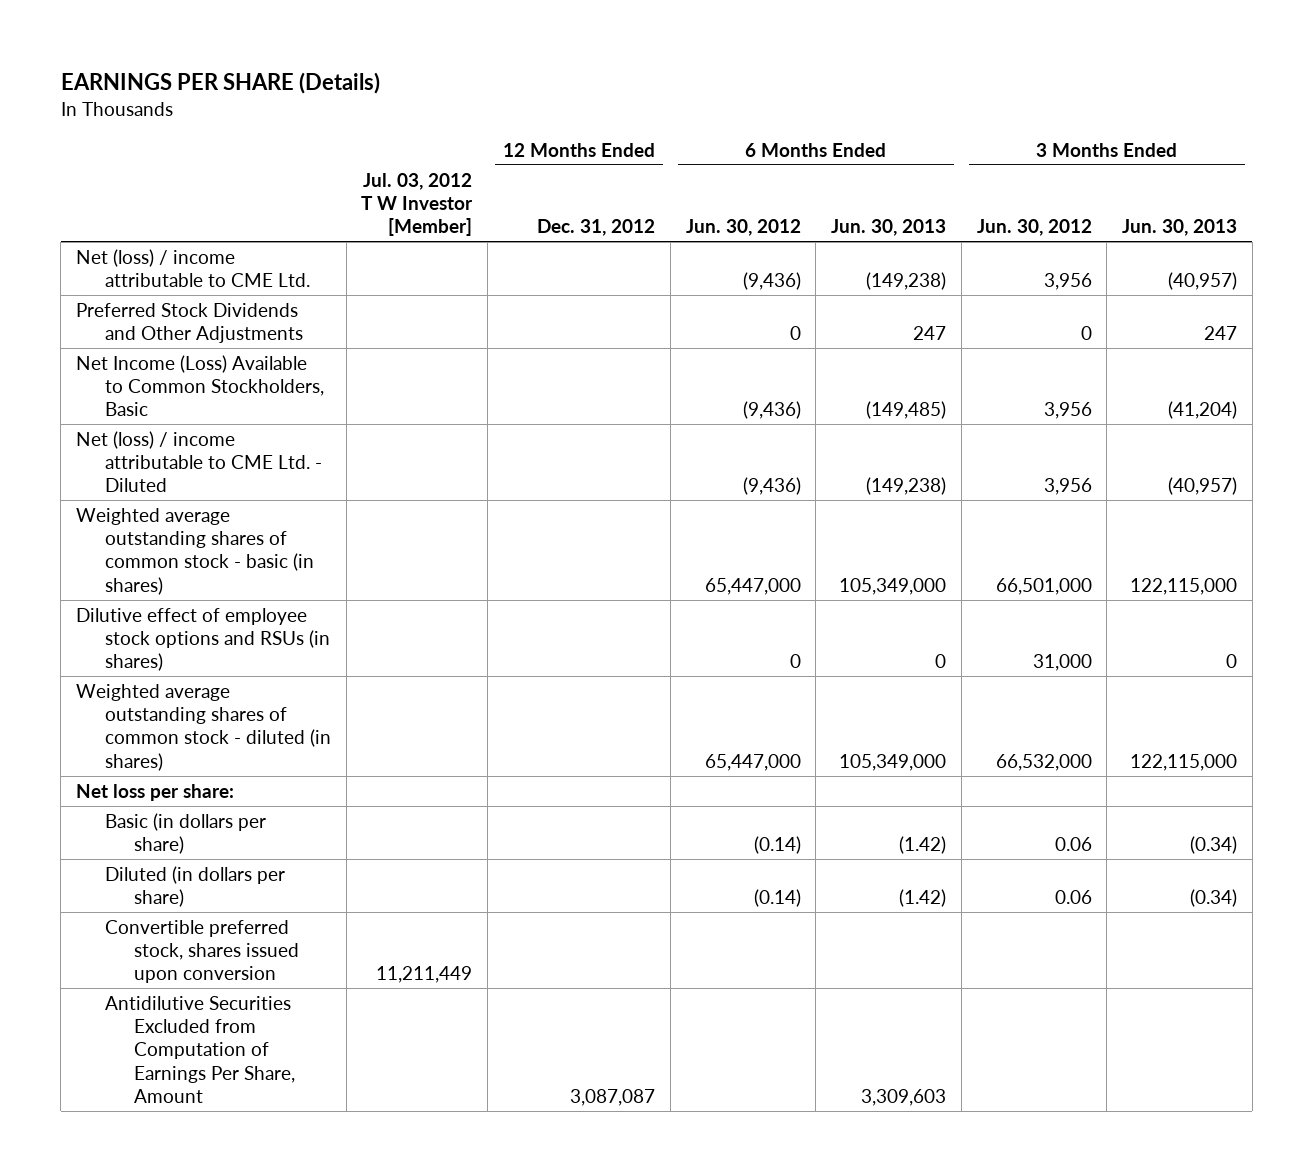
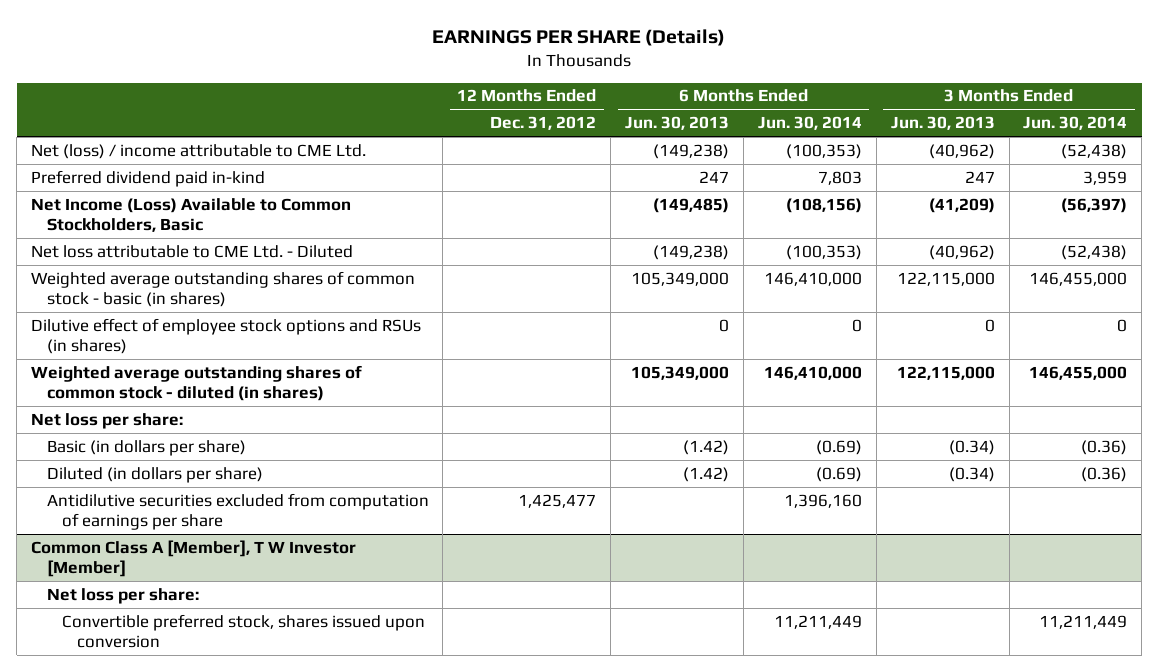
- | Jul. 03, 2012 T W Investor [Member] | 12 Months Ended Dec. 31, 2012 | 6 Months Ended Jun. 30, 2012 | 6 Months Ended Jun. 30, 2013 | 3 Months Ended Jun. 30, 2012 | 3 Months Ended Jun. 30, 2013
+ | 12 Months Ended Dec. 31, 2012 | 6 Months Ended Jun. 30, 2013 | 6 Months Ended Jun. 30, 2014 | 3 Months Ended Jun. 30, 2013 | 3 Months Ended Jun. 30, 2014
- Net (loss) / income attributable to CME Ltd. | | | (9,436) | (149,238) | 3,956 | (40,957)
- Preferred Stock Dividends and Other Adjustments | | | 0 | 247 | 0 | 247
- Net Income (Loss) Available to Common Stockholders, Basic | | | (9,436) | (149,485) | 3,956 | (41,204)
- Net (loss) / income attributable to CME Ltd. - Diluted | | | (9,436) | (149,238) | 3,956 | (40,957)
+ Net (loss) / income attributable to CME Ltd. | | (149,238) | (100,353) | (40,962) | (52,438)
+ Preferred dividend paid in-kind | | 247 | 7,803 | 247 | 3,959
+ Net Income (Loss) Available to Common Stockholders, Basic | | (149,485) | (108,156) | (41,209) | (56,397)
+ Net loss attributable to CME Ltd. - Diluted | | (149,238) | (100,353) | (40,962) | (52,438)
+ Antidilutive securities excluded from computation of earnings per share | 1,425,477 | | 1,396,160 | |
+ Common Class A [Member], T W Investor [Member]
+ Net loss per share:
- Antidilutive Securities Excluded from Computation of Earnings Per Share, Amount | | 3,087,087 | | 3,309,603 | |

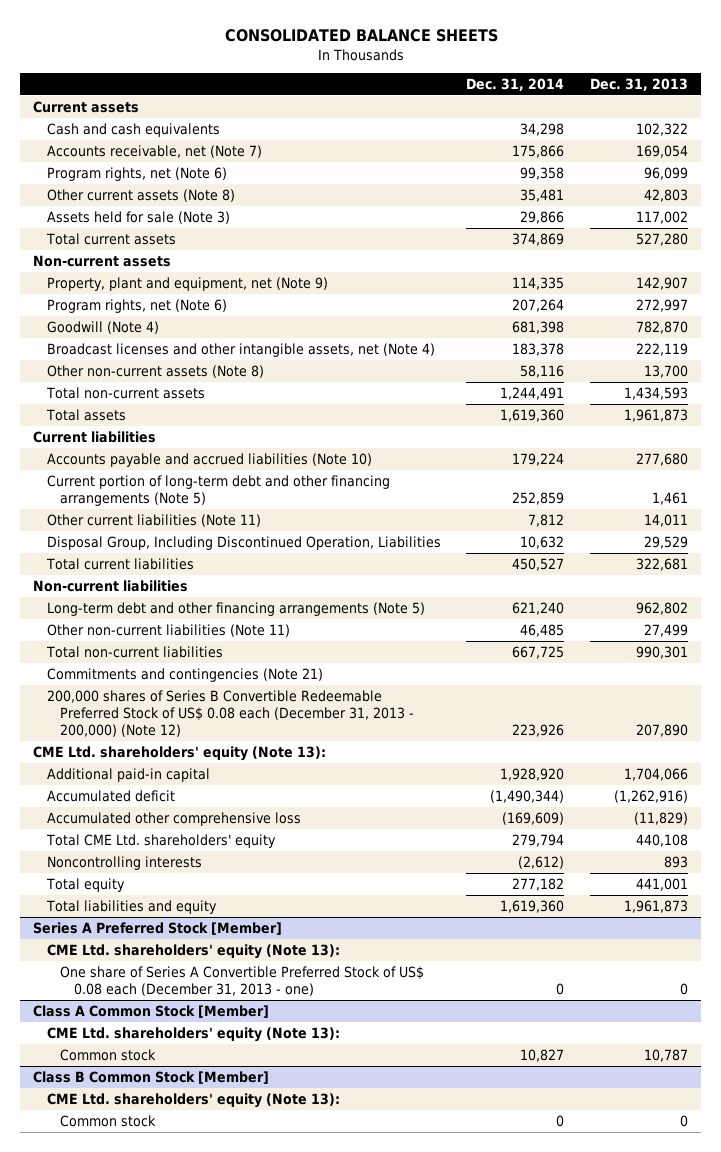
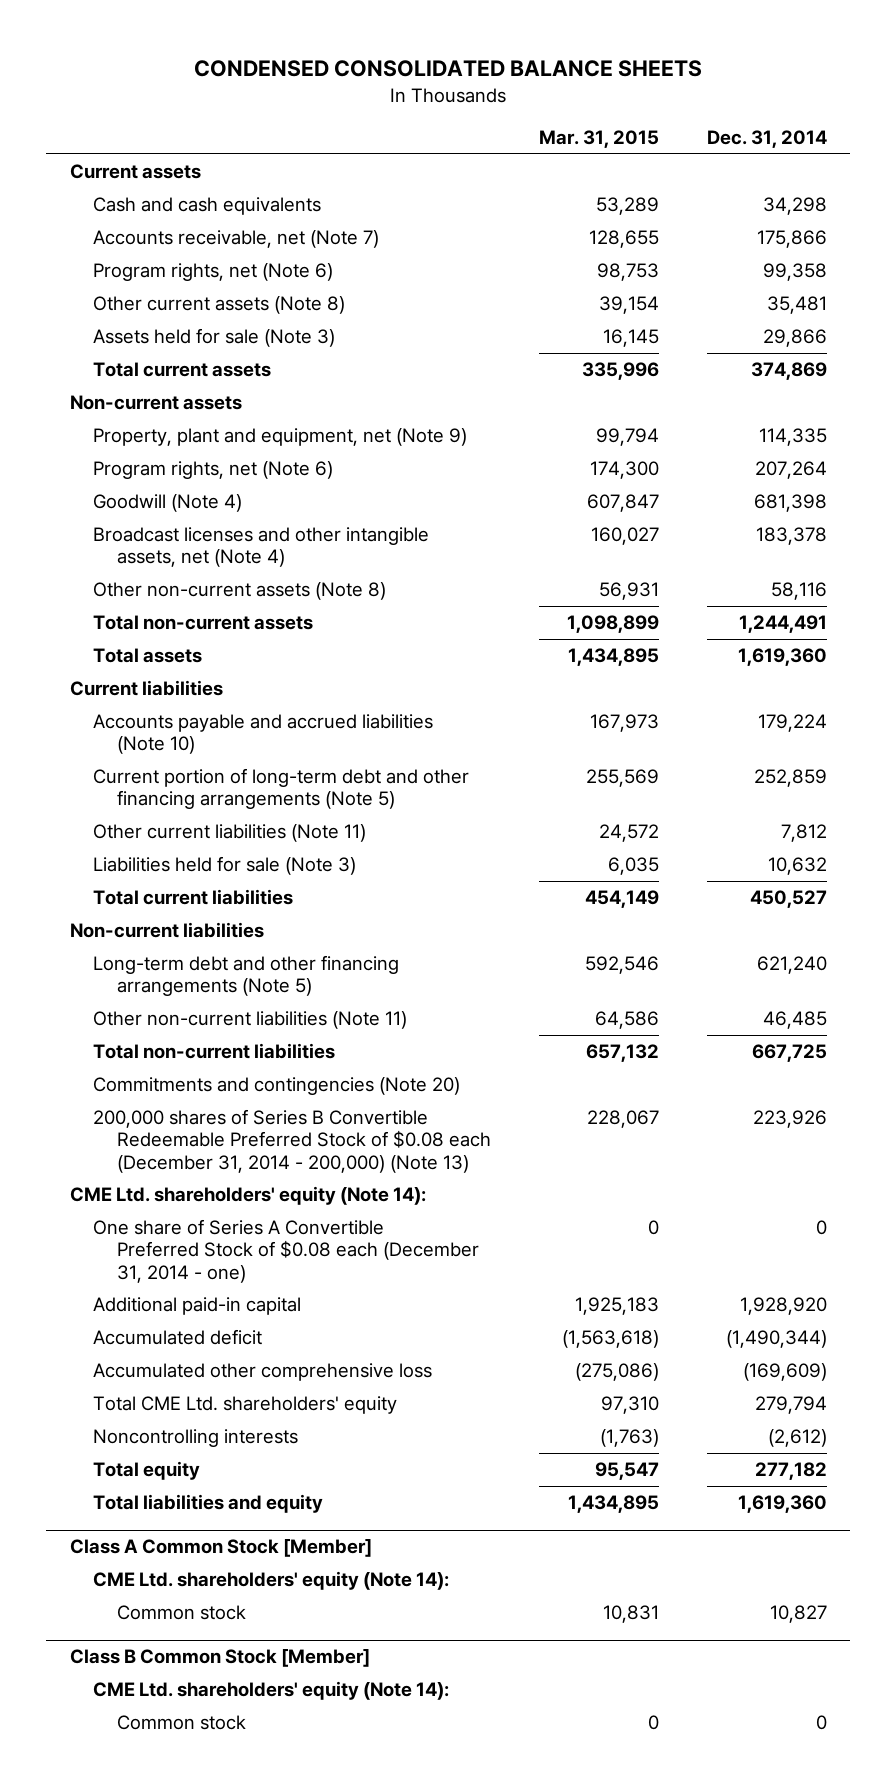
- CONSOLIDATED BALANCE SHEETS
+ CONDENSED CONSOLIDATED BALANCE SHEETS
- | Dec. 31, 2014 | Dec. 31, 2013
+ | Mar. 31, 2015 | Dec. 31, 2014
- Disposal Group, Including Discontinued Operation, Liabilities | 10,632 | 29,529
+ Liabilities held for sale (Note 3) | 6,035 | 10,632
- Commitments and contingencies (Note 21)
- 200,000 shares of Series B Convertible Redeemable Preferred Stock of US$ 0.08 each (December 31, 2013 - 200,000) (Note 12) | 223,926 | 207,890
- CME Ltd. shareholders' equity (Note 13):
+ Commitments and contingencies (Note 20)
+ 200,000 shares of Series B Convertible Redeemable Preferred Stock of $0.08 each (December 31, 2014 - 200,000) (Note 13) | 228,067 | 223,926
+ CME Ltd. shareholders' equity (Note 14):
+ One share of Series A Convertible Preferred Stock of $0.08 each (December 31, 2014 - one) | 0 | 0
- Series A Preferred Stock [Member]
- CME Ltd. shareholders' equity (Note 13):
- One share of Series A Convertible Preferred Stock of US$ 0.08 each (December 31, 2013 - one) | 0 | 0
@ Class A Common Stock [Member]
- CME Ltd. shareholders' equity (Note 13):
+ CME Ltd. shareholders' equity (Note 14):
@ Class B Common Stock [Member]
- CME Ltd. shareholders' equity (Note 13):
+ CME Ltd. shareholders' equity (Note 14):

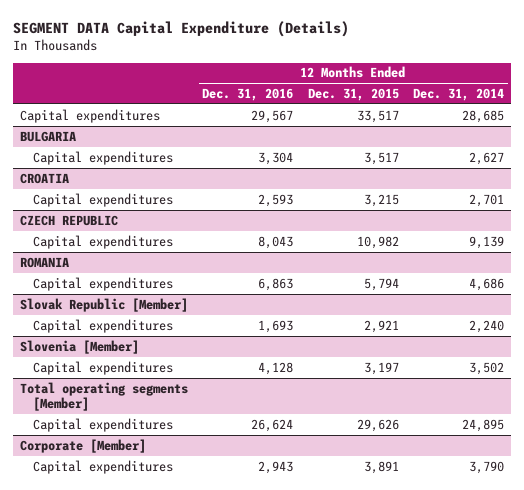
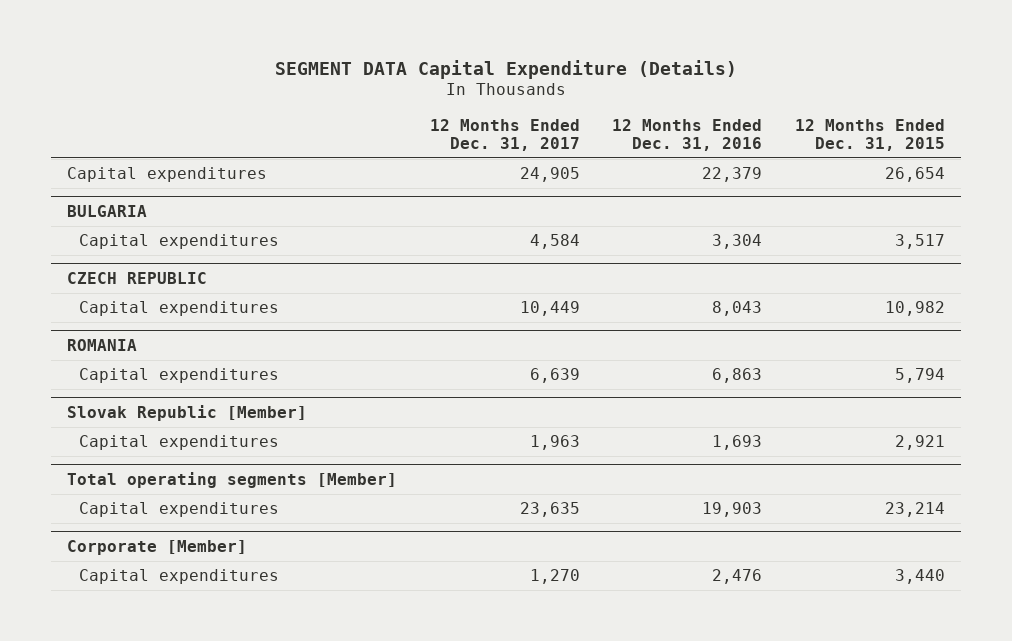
- | 12 Months Ended Dec. 31, 2016 | 12 Months Ended Dec. 31, 2015 | 12 Months Ended Dec. 31, 2014
+ | 12 Months Ended Dec. 31, 2017 | 12 Months Ended Dec. 31, 2016 | 12 Months Ended Dec. 31, 2015
- Capital expenditures | 29,567 | 33,517 | 28,685
+ Capital expenditures | 24,905 | 22,379 | 26,654
- CROATIA
- Capital expenditures | 2,593 | 3,215 | 2,701
- Slovenia [Member]
- Capital expenditures | 4,128 | 3,197 | 3,502
@ Total operating segments [Member]
- Capital expenditures | 26,624 | 29,626 | 24,895
+ Capital expenditures | 23,635 | 19,903 | 23,214
@ Corporate [Member]
- Capital expenditures | 2,943 | 3,891 | 3,790
+ Capital expenditures | 1,270 | 2,476 | 3,440

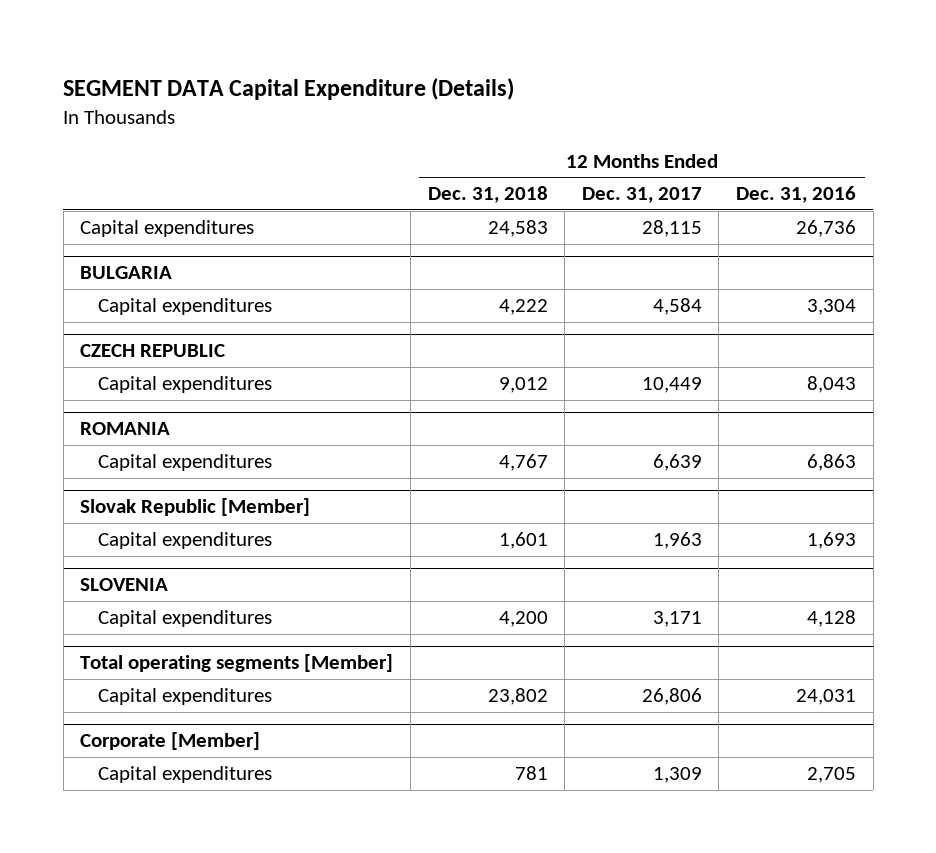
- | 12 Months Ended Dec. 31, 2017 | 12 Months Ended Dec. 31, 2016 | 12 Months Ended Dec. 31, 2015
+ | 12 Months Ended Dec. 31, 2018 | 12 Months Ended Dec. 31, 2017 | 12 Months Ended Dec. 31, 2016
- Capital expenditures | 24,905 | 22,379 | 26,654
+ Capital expenditures | 24,583 | 28,115 | 26,736
+ SLOVENIA
+ Capital expenditures | 4,200 | 3,171 | 4,128
@ Total operating segments [Member]
- Capital expenditures | 23,635 | 19,903 | 23,214
+ Capital expenditures | 23,802 | 26,806 | 24,031
@ Corporate [Member]
- Capital expenditures | 1,270 | 2,476 | 3,440
+ Capital expenditures | 781 | 1,309 | 2,705

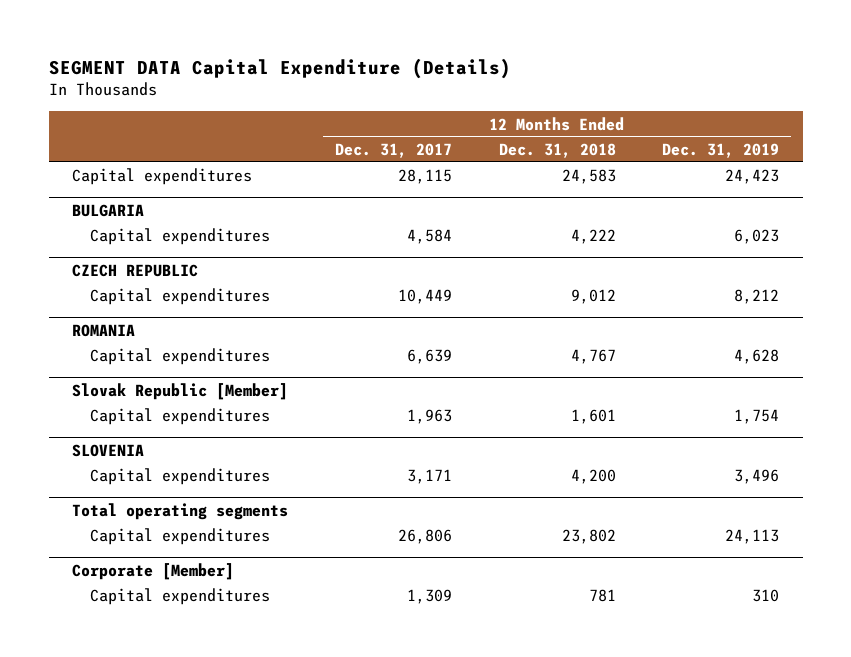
- | 12 Months Ended Dec. 31, 2018 | 12 Months Ended Dec. 31, 2017 | 12 Months Ended Dec. 31, 2016
+ | 12 Months Ended Dec. 31, 2017 | 12 Months Ended Dec. 31, 2018 | 12 Months Ended Dec. 31, 2019
- Total operating segments [Member]
+ Total operating segments

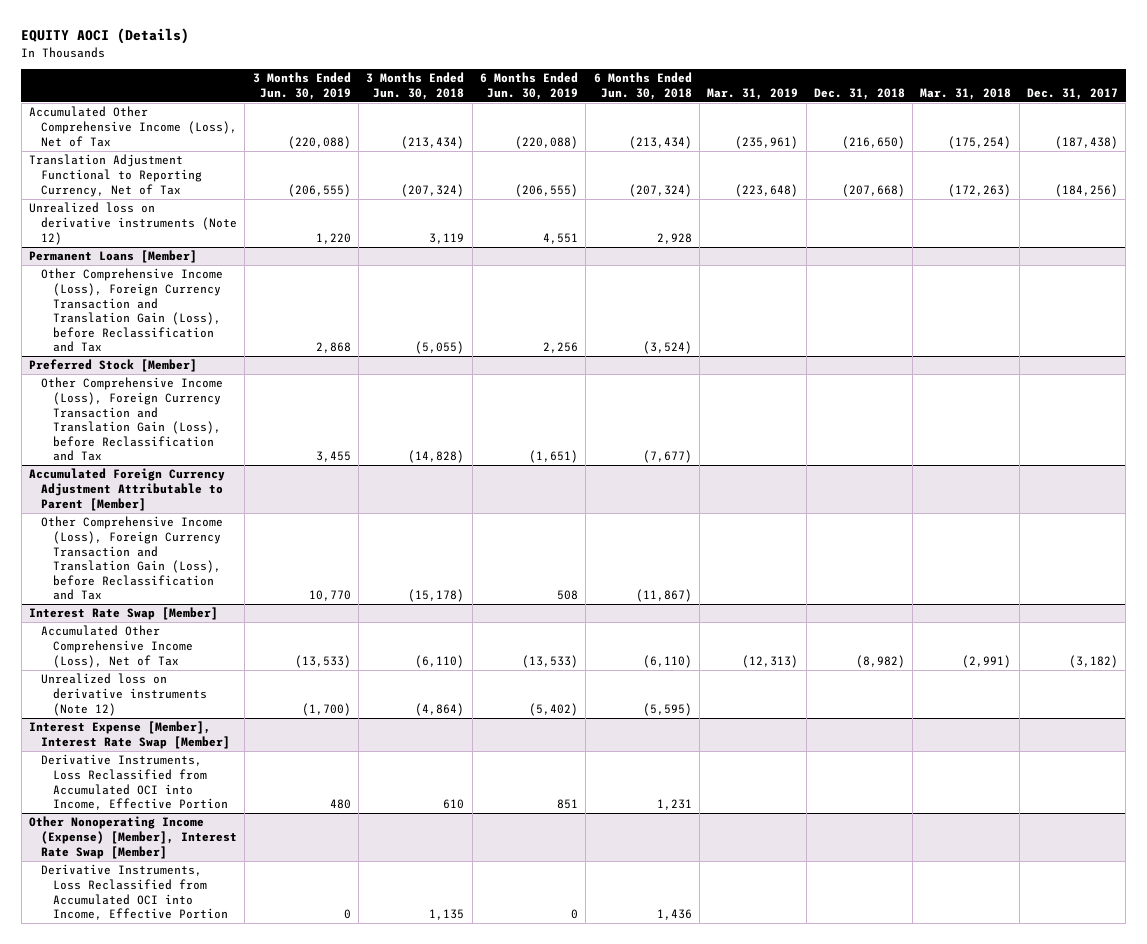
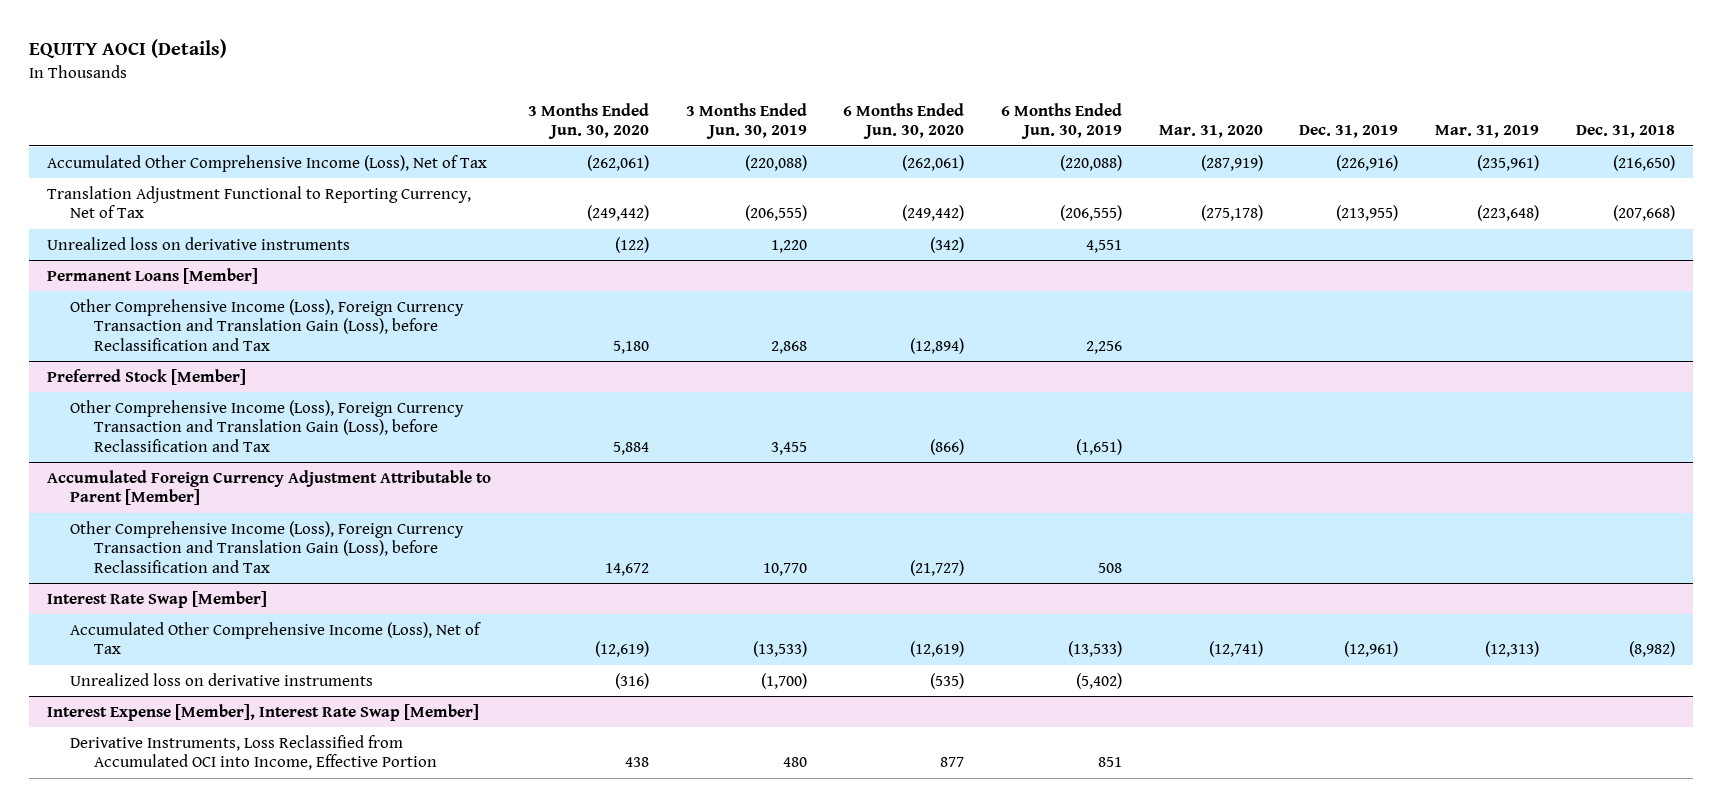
- | 3 Months Ended Jun. 30, 2019 | 3 Months Ended Jun. 30, 2018 | 6 Months Ended Jun. 30, 2019 | 6 Months Ended Jun. 30, 2018 | Mar. 31, 2019 | Dec. 31, 2018 | Mar. 31, 2018 | Dec. 31, 2017
+ | 3 Months Ended Jun. 30, 2020 | 3 Months Ended Jun. 30, 2019 | 6 Months Ended Jun. 30, 2020 | 6 Months Ended Jun. 30, 2019 | Mar. 31, 2020 | Dec. 31, 2019 | Mar. 31, 2019 | Dec. 31, 2018
- Unrealized loss on derivative instruments (Note 12) | 1,220 | 3,119 | 4,551 | 2,928 | | | |
+ Unrealized loss on derivative instruments | (122) | 1,220 | (342) | 4,551 | | | |
@ Interest Rate Swap [Member]
- Unrealized loss on derivative instruments (Note 12) | (1,700) | (4,864) | (5,402) | (5,595) | | | |
+ Unrealized loss on derivative instruments | (316) | (1,700) | (535) | (5,402) | | | |
- Other Nonoperating Income (Expense) [Member], Interest Rate Swap [Member]
- Derivative Instruments, Loss Reclassified from Accumulated OCI into Income, Effective Portion | 0 | 1,135 | 0 | 1,436 | | | |

